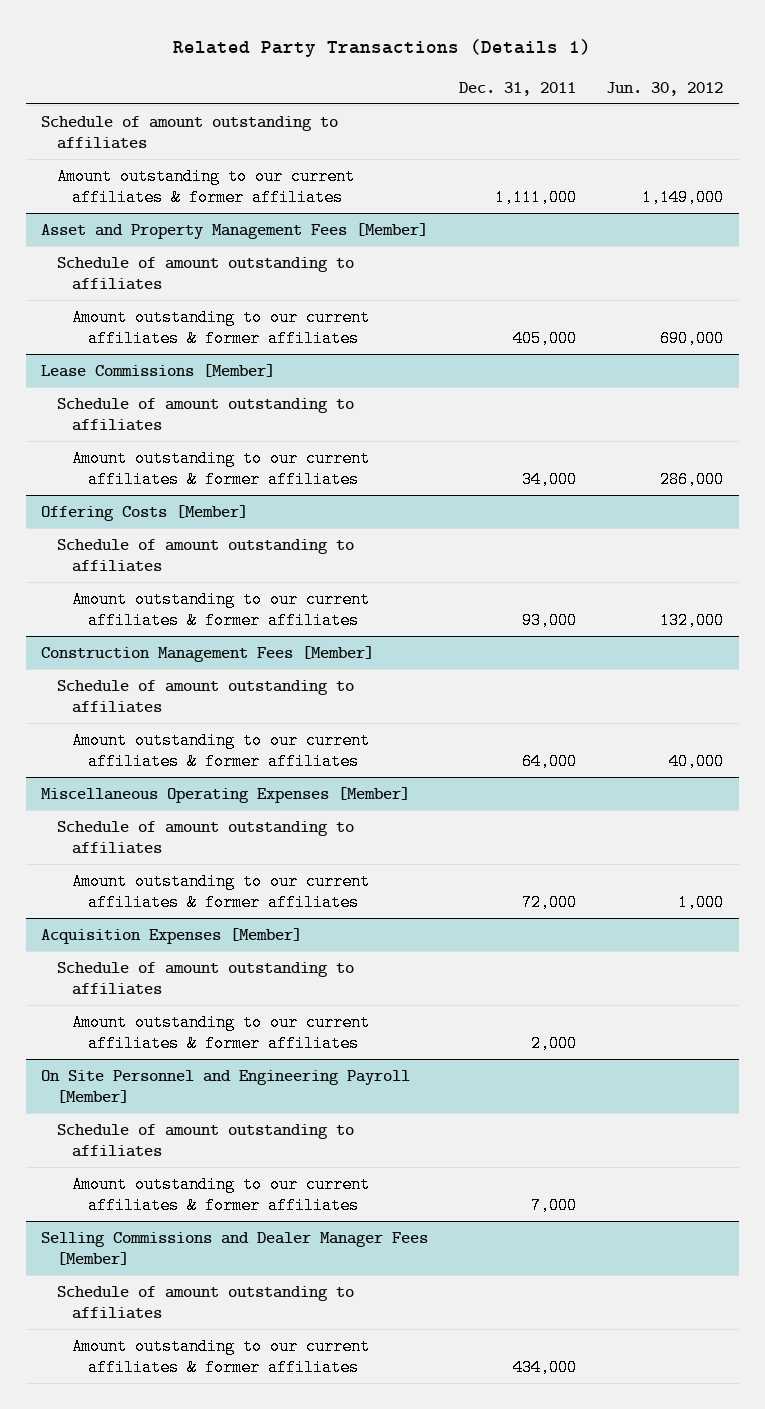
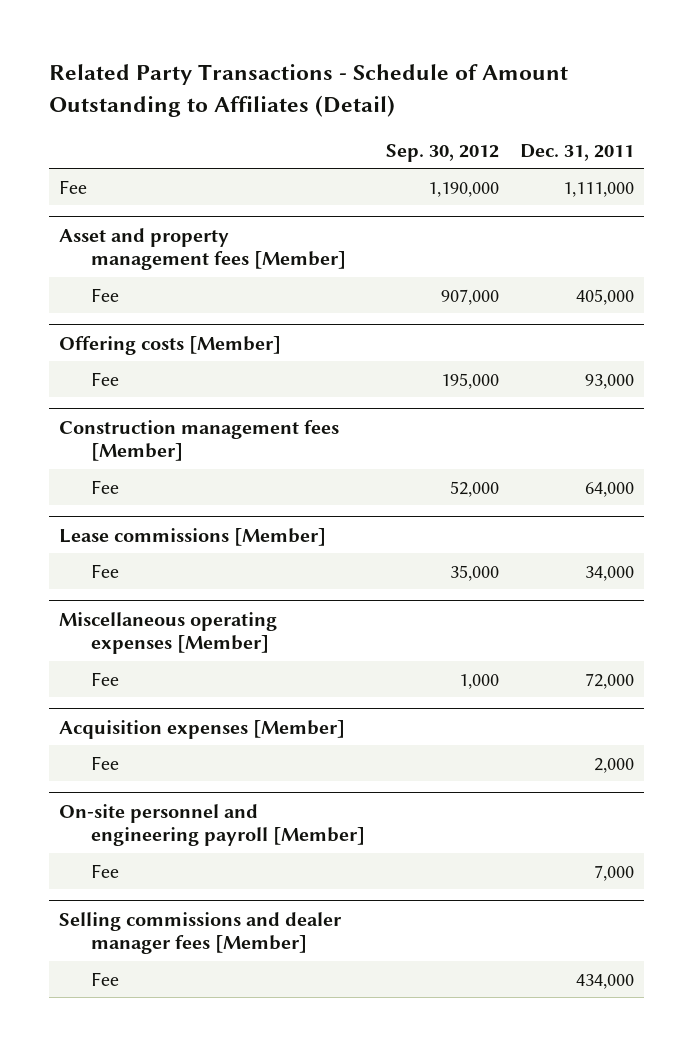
- Related Party Transactions (Details 1)
+ Related Party Transactions - Schedule of Amount Outstanding to Affiliates (Detail)
- | Dec. 31, 2011 | Jun. 30, 2012
+ | Sep. 30, 2012 | Dec. 31, 2011
- Schedule of amount outstanding to affiliates
- Amount outstanding to our current affiliates & former affiliates | 1,111,000 | 1,149,000
- Asset and Property Management Fees [Member]
- Schedule of amount outstanding to affiliates
- Amount outstanding to our current affiliates & former affiliates | 405,000 | 690,000
- Lease Commissions [Member]
- Schedule of amount outstanding to affiliates
- Amount outstanding to our current affiliates & former affiliates | 34,000 | 286,000
- Offering Costs [Member]
- Schedule of amount outstanding to affiliates
- Amount outstanding to our current affiliates & former affiliates | 93,000 | 132,000
- Construction Management Fees [Member]
- Schedule of amount outstanding to affiliates
- Amount outstanding to our current affiliates & former affiliates | 64,000 | 40,000
- Miscellaneous Operating Expenses [Member]
- Schedule of amount outstanding to affiliates
- Amount outstanding to our current affiliates & former affiliates | 72,000 | 1,000
- Acquisition Expenses [Member]
- Schedule of amount outstanding to affiliates
- Amount outstanding to our current affiliates & former affiliates | 2,000 |
- On Site Personnel and Engineering Payroll [Member]
- Schedule of amount outstanding to affiliates
- Amount outstanding to our current affiliates & former affiliates | 7,000 |
- Selling Commissions and Dealer Manager Fees [Member]
- Schedule of amount outstanding to affiliates
- Amount outstanding to our current affiliates & former affiliates | 434,000 |
+ Fee | 1,190,000 | 1,111,000
+ Asset and property management fees [Member]
+ Fee | 907,000 | 405,000
+ Offering costs [Member]
+ Fee | 195,000 | 93,000
+ Construction management fees [Member]
+ Fee | 52,000 | 64,000
+ Lease commissions [Member]
+ Fee | 35,000 | 34,000
+ Miscellaneous operating expenses [Member]
+ Fee | 1,000 | 72,000
+ Acquisition expenses [Member]
+ Fee | | 2,000
+ On-site personnel and engineering payroll [Member]
+ Fee | | 7,000
+ Selling commissions and dealer manager fees [Member]
+ Fee | | 434,000

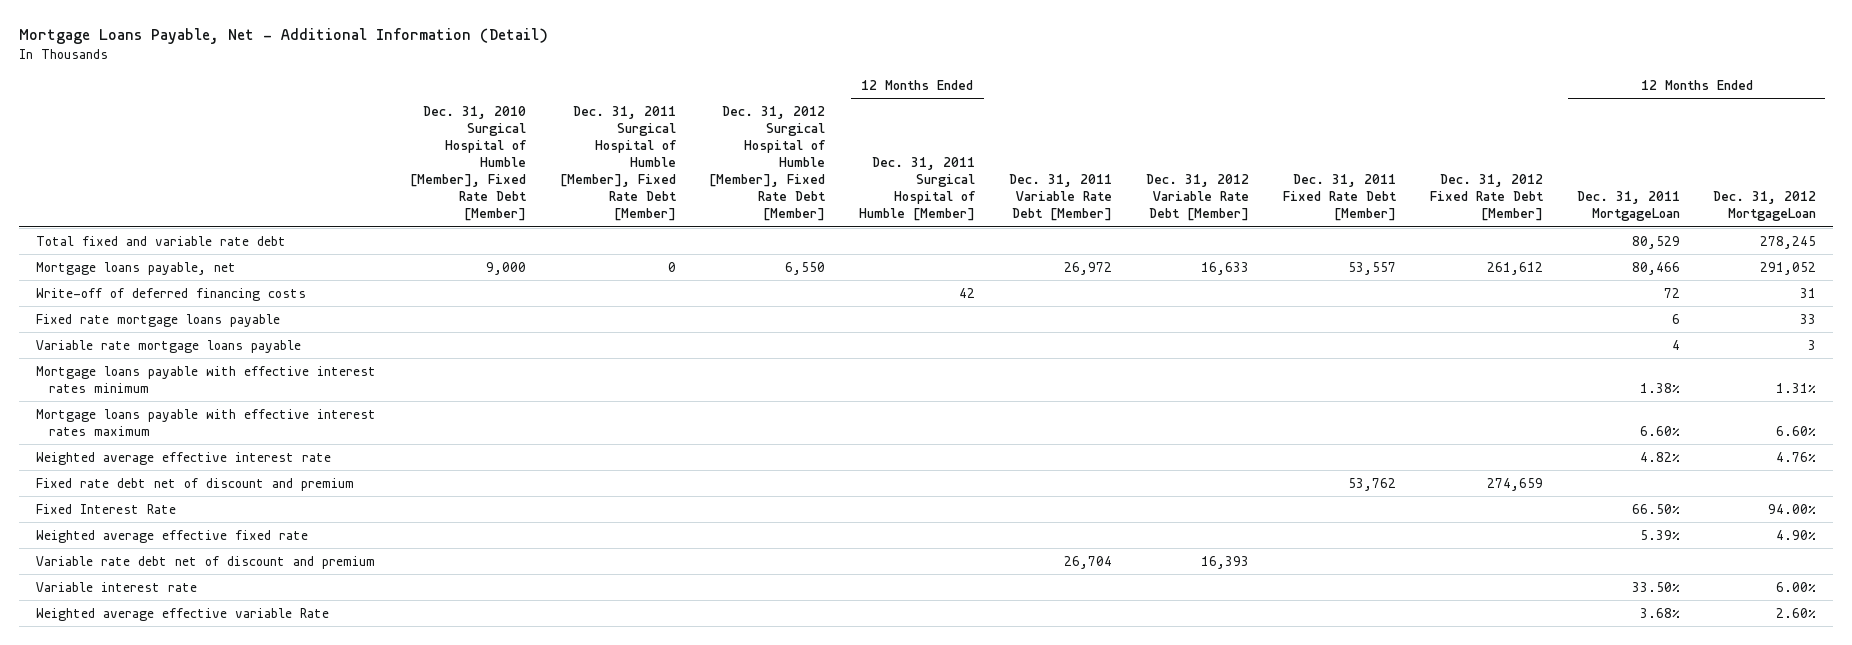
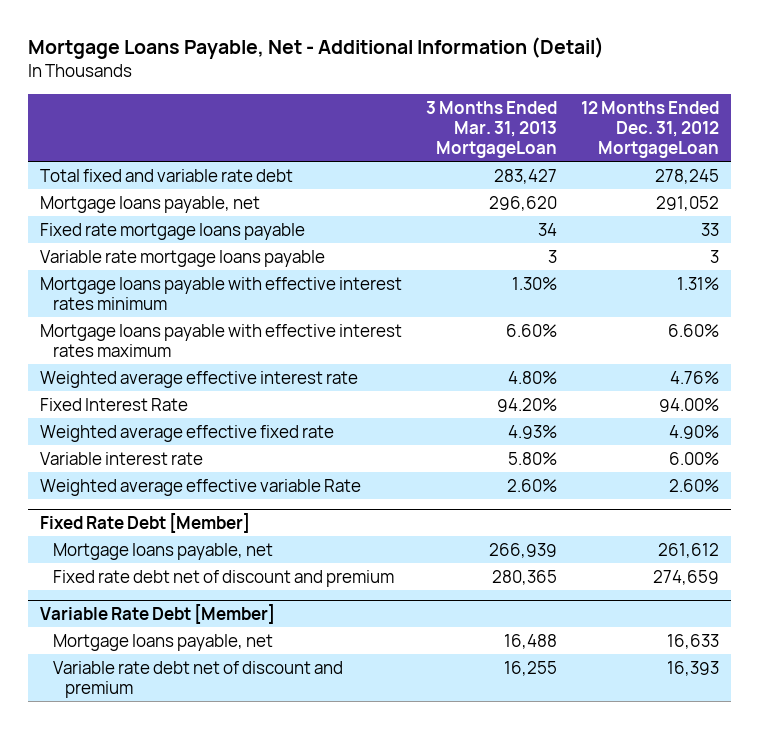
- | Dec. 31, 2010 Surgical Hospital of Humble [Member], Fixed Rate Debt [Member] | Dec. 31, 2011 Surgical Hospital of Humble [Member], Fixed Rate Debt [Member] | Dec. 31, 2012 Surgical Hospital of Humble [Member], Fixed Rate Debt [Member] | 12 Months Ended Dec. 31, 2011 Surgical Hospital of Humble [Member] | Dec. 31, 2011 Variable Rate Debt [Member] | Dec. 31, 2012 Variable Rate Debt [Member] | Dec. 31, 2011 Fixed Rate Debt [Member] | Dec. 31, 2012 Fixed Rate Debt [Member] | 12 Months Ended Dec. 31, 2011 MortgageLoan | 12 Months Ended Dec. 31, 2012 MortgageLoan
+ | 3 Months Ended Mar. 31, 2013 MortgageLoan | 12 Months Ended Dec. 31, 2012 MortgageLoan
- Write-off of deferred financing costs | | | | 42 | | | | | 72 | 31
- Fixed rate debt net of discount and premium | | | | | | | 53,762 | 274,659 | |
- Variable rate debt net of discount and premium | | | | | 26,704 | 16,393 | | | |
+ Fixed Rate Debt [Member]
+ Mortgage loans payable, net | 266,939 | 261,612
+ Fixed rate debt net of discount and premium | 280,365 | 274,659
+ Variable Rate Debt [Member]
+ Mortgage loans payable, net | 16,488 | 16,633
+ Variable rate debt net of discount and premium | 16,255 | 16,393

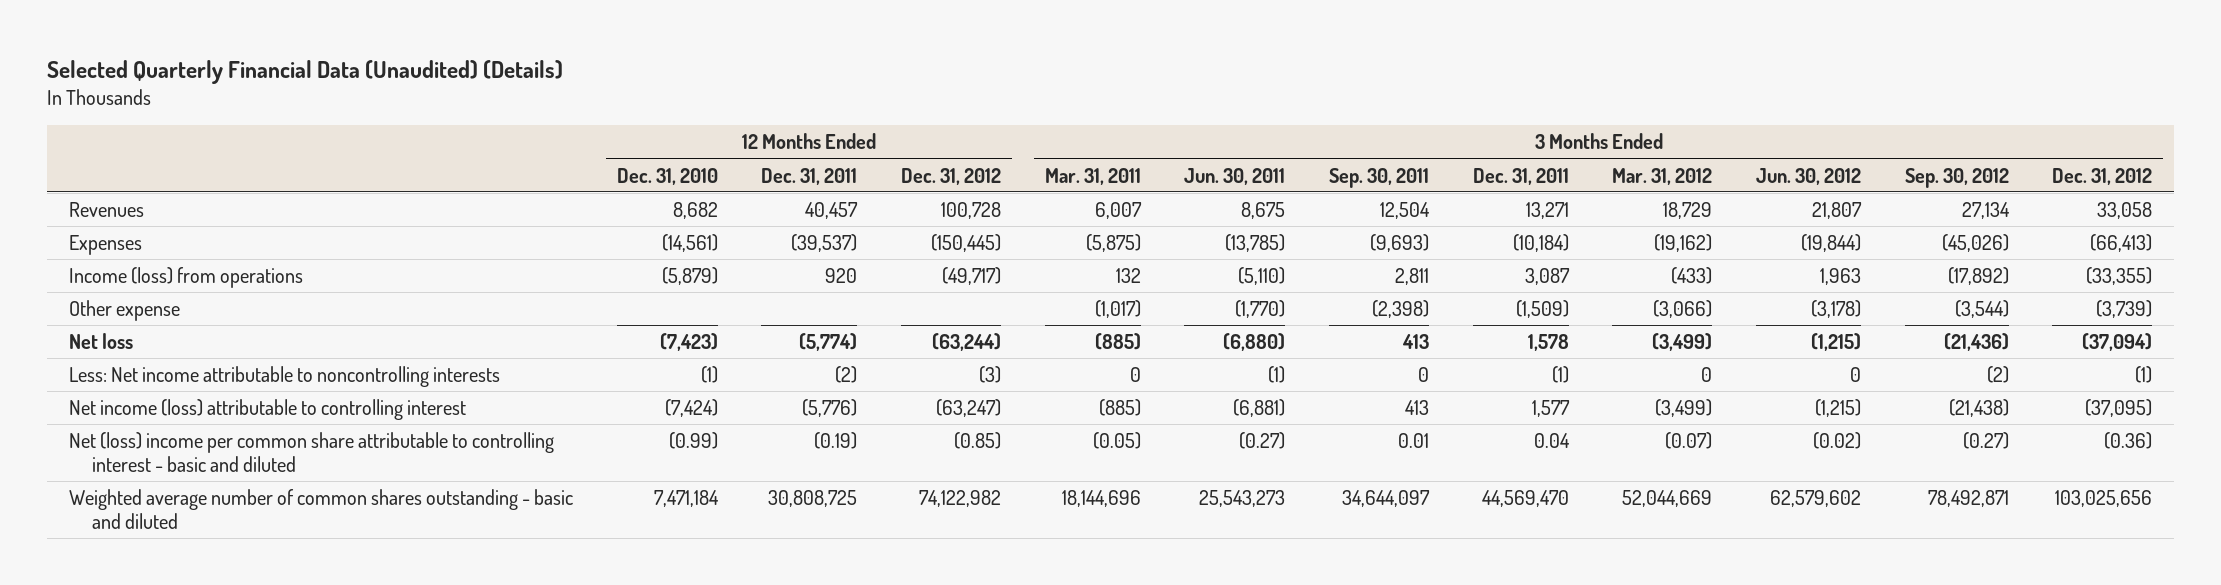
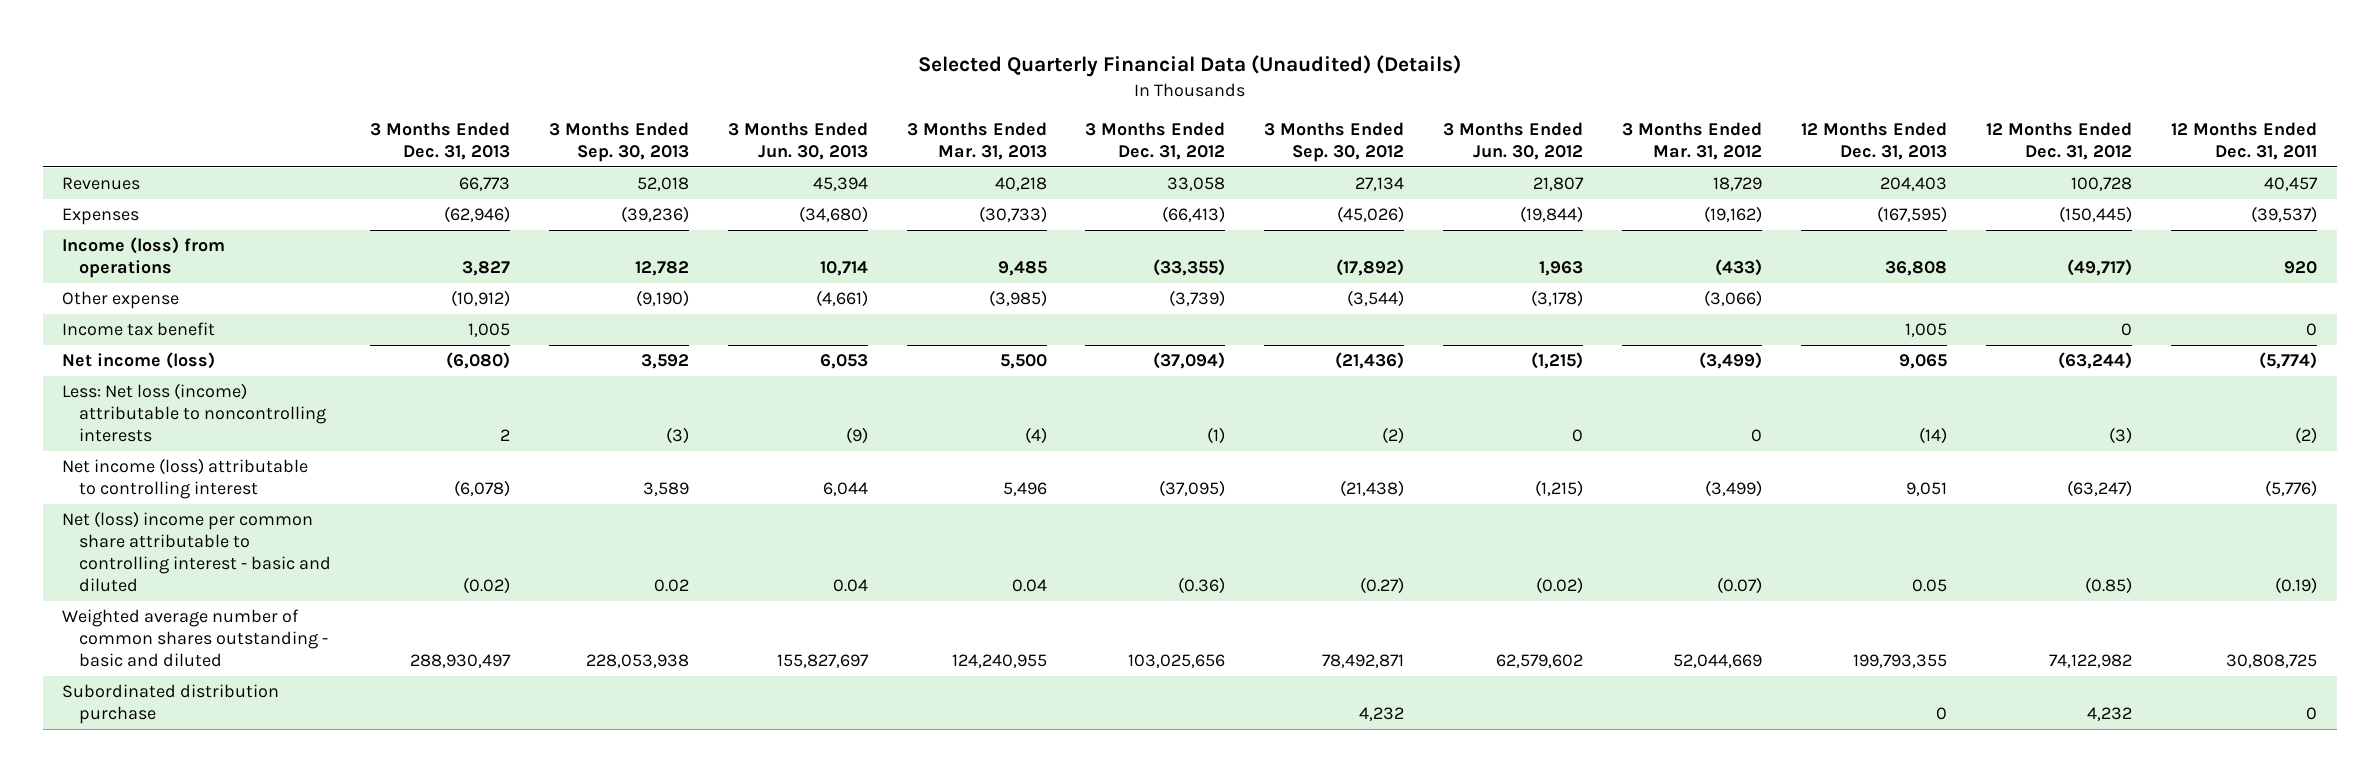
- | 12 Months Ended Dec. 31, 2010 | 12 Months Ended Dec. 31, 2011 | 12 Months Ended Dec. 31, 2012 | 3 Months Ended Mar. 31, 2011 | 3 Months Ended Jun. 30, 2011 | 3 Months Ended Sep. 30, 2011 | 3 Months Ended Dec. 31, 2011 | 3 Months Ended Mar. 31, 2012 | 3 Months Ended Jun. 30, 2012 | 3 Months Ended Sep. 30, 2012 | 3 Months Ended Dec. 31, 2012
+ | 3 Months Ended Dec. 31, 2013 | 3 Months Ended Sep. 30, 2013 | 3 Months Ended Jun. 30, 2013 | 3 Months Ended Mar. 31, 2013 | 3 Months Ended Dec. 31, 2012 | 3 Months Ended Sep. 30, 2012 | 3 Months Ended Jun. 30, 2012 | 3 Months Ended Mar. 31, 2012 | 12 Months Ended Dec. 31, 2013 | 12 Months Ended Dec. 31, 2012 | 12 Months Ended Dec. 31, 2011
- Net loss | (7,423) | (5,774) | (63,244) | (885) | (6,880) | 413 | 1,578 | (3,499) | (1,215) | (21,436) | (37,094)
- Less: Net income attributable to noncontrolling interests | (1) | (2) | (3) | 0 | (1) | 0 | (1) | 0 | 0 | (2) | (1)
+ Income tax benefit | 1,005 | | | | | | | | 1,005 | 0 | 0
+ Net income (loss) | (6,080) | 3,592 | 6,053 | 5,500 | (37,094) | (21,436) | (1,215) | (3,499) | 9,065 | (63,244) | (5,774)
+ Less: Net loss (income) attributable to noncontrolling interests | 2 | (3) | (9) | (4) | (1) | (2) | 0 | 0 | (14) | (3) | (2)
+ Subordinated distribution purchase | | | | | | 4,232 | | | 0 | 4,232 | 0

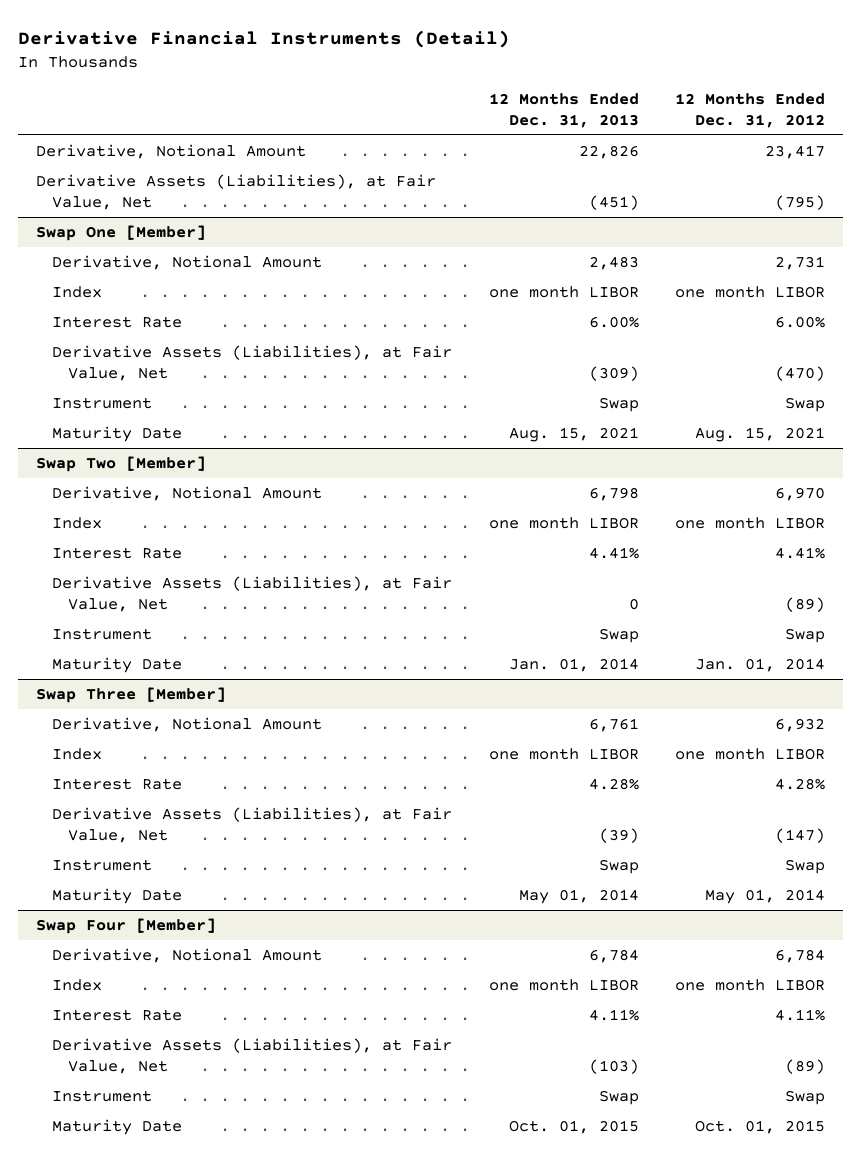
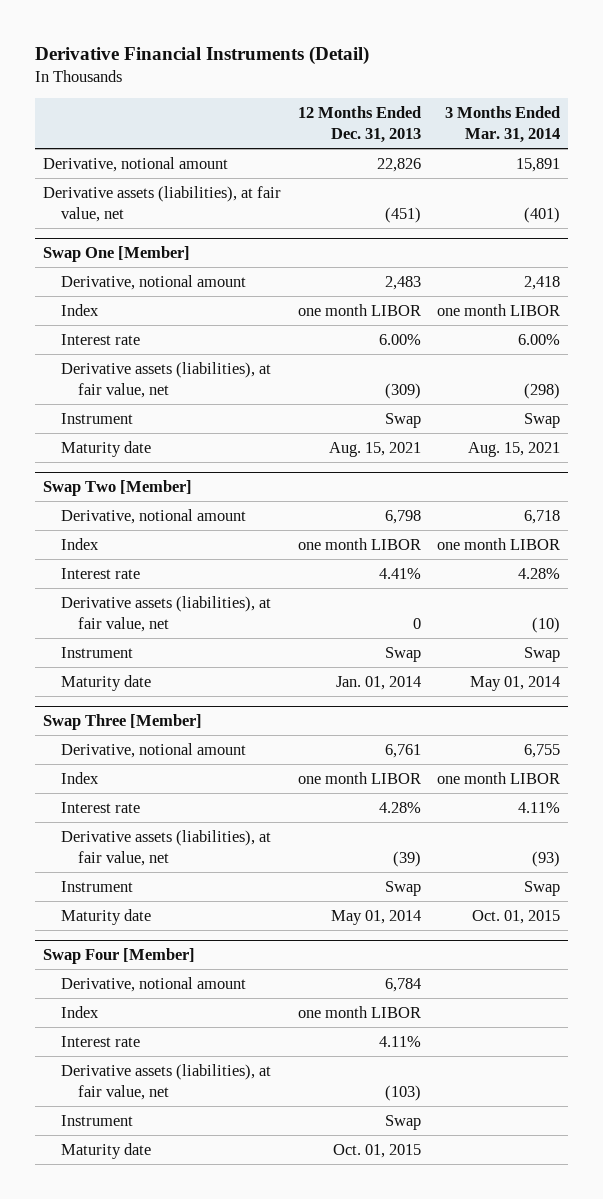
- | 12 Months Ended Dec. 31, 2013 | 12 Months Ended Dec. 31, 2012
+ | 12 Months Ended Dec. 31, 2013 | 3 Months Ended Mar. 31, 2014
- Derivative, Notional Amount | 22,826 | 23,417
- Derivative Assets (Liabilities), at Fair Value, Net | (451) | (795)
+ Derivative, notional amount | 22,826 | 15,891
+ Derivative assets (liabilities), at fair value, net | (451) | (401)
@ Swap One [Member]
- Derivative, Notional Amount | 2,483 | 2,731
+ Derivative, notional amount | 2,483 | 2,418
- Interest Rate | 6.00% | 6.00%
- Derivative Assets (Liabilities), at Fair Value, Net | (309) | (470)
+ Interest rate | 6.00% | 6.00%
+ Derivative assets (liabilities), at fair value, net | (309) | (298)
- Maturity Date | Aug. 15, 2021 | Aug. 15, 2021
+ Maturity date | Aug. 15, 2021 | Aug. 15, 2021
@ Swap Two [Member]
- Derivative, Notional Amount | 6,798 | 6,970
+ Derivative, notional amount | 6,798 | 6,718
- Interest Rate | 4.41% | 4.41%
- Derivative Assets (Liabilities), at Fair Value, Net | 0 | (89)
+ Interest rate | 4.41% | 4.28%
+ Derivative assets (liabilities), at fair value, net | 0 | (10)
- Maturity Date | Jan. 01, 2014 | Jan. 01, 2014
+ Maturity date | Jan. 01, 2014 | May 01, 2014
@ Swap Three [Member]
- Derivative, Notional Amount | 6,761 | 6,932
+ Derivative, notional amount | 6,761 | 6,755
- Interest Rate | 4.28% | 4.28%
- Derivative Assets (Liabilities), at Fair Value, Net | (39) | (147)
+ Interest rate | 4.28% | 4.11%
+ Derivative assets (liabilities), at fair value, net | (39) | (93)
- Maturity Date | May 01, 2014 | May 01, 2014
+ Maturity date | May 01, 2014 | Oct. 01, 2015
@ Swap Four [Member]
- Derivative, Notional Amount | 6,784 | 6,784
+ Derivative, notional amount | 6,784 |
- Interest Rate | 4.11% | 4.11%
- Derivative Assets (Liabilities), at Fair Value, Net | (103) | (89)
+ Interest rate | 4.11% |
+ Derivative assets (liabilities), at fair value, net | (103) |
- Maturity Date | Oct. 01, 2015 | Oct. 01, 2015
+ Maturity date | Oct. 01, 2015 |

